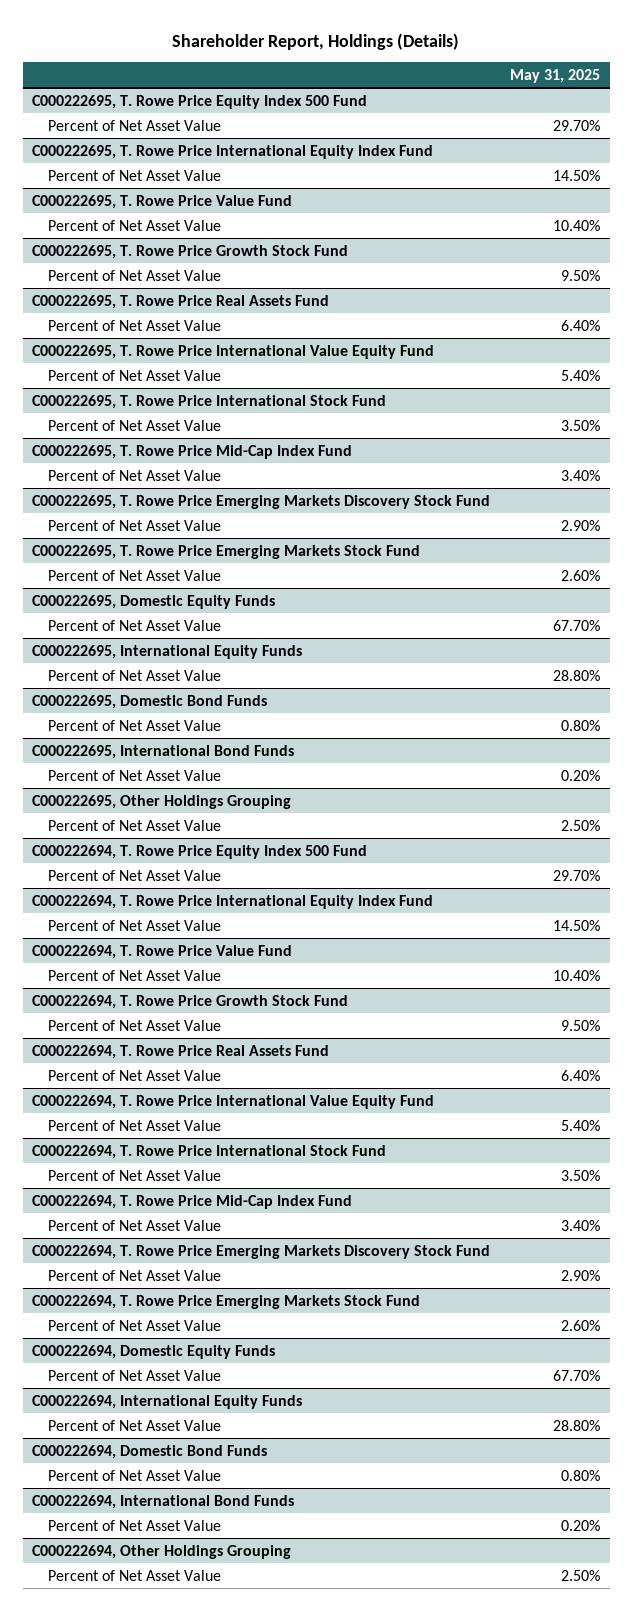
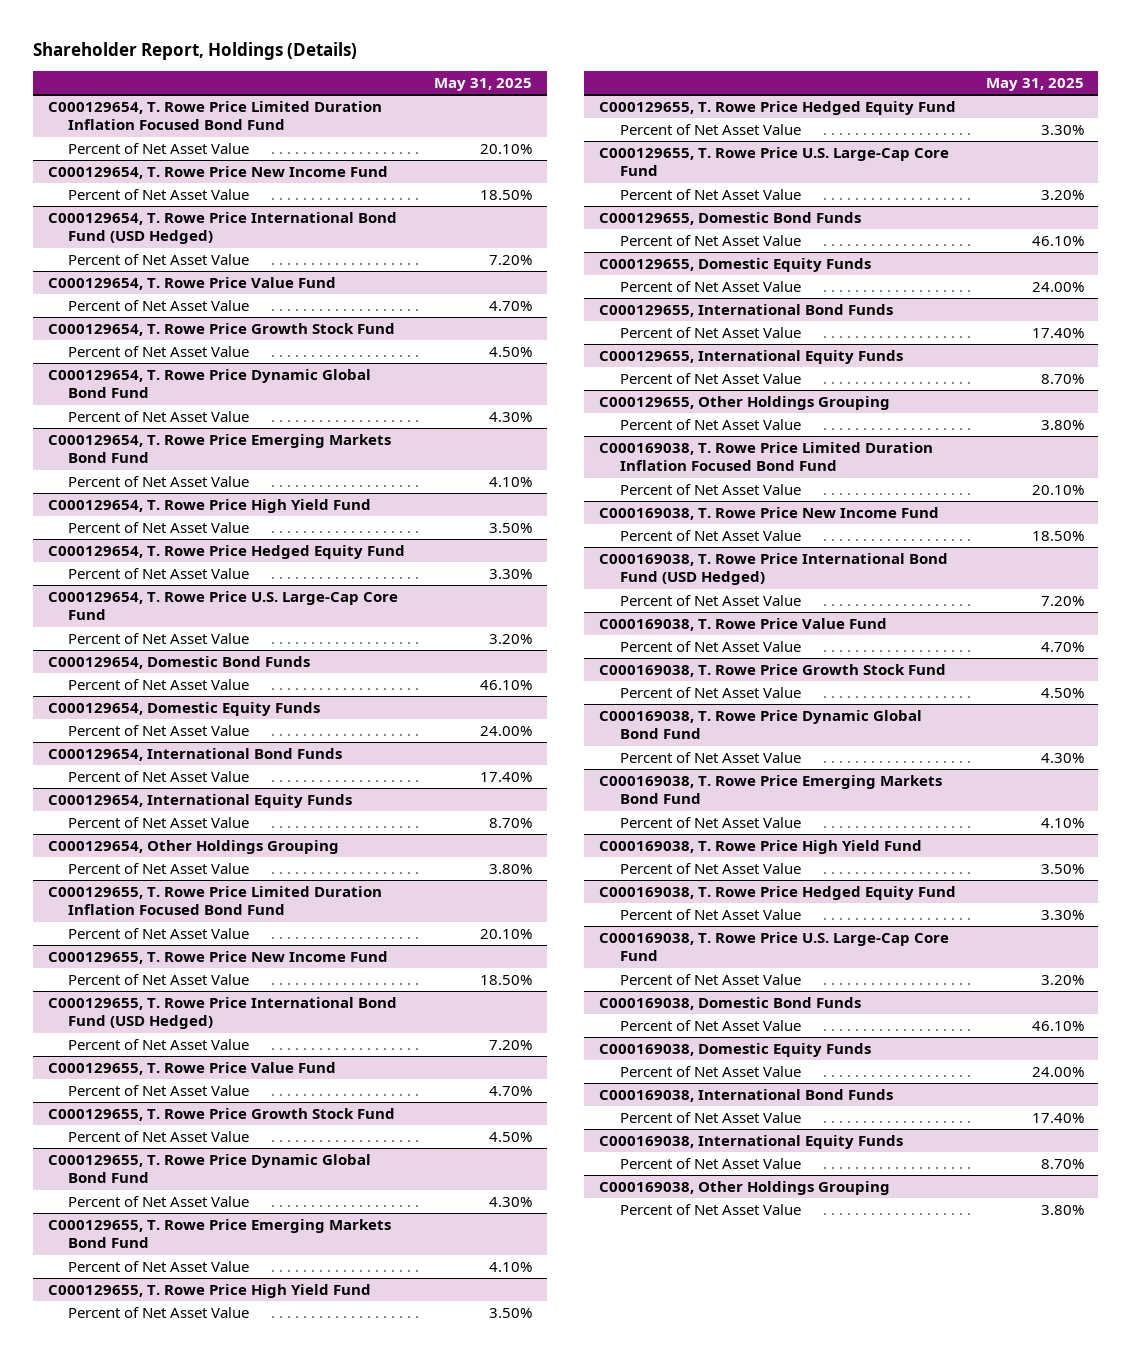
- C000222695, T. Rowe Price Equity Index 500 Fund
- Percent of Net Asset Value | 29.70%
- C000222695, T. Rowe Price International Equity Index Fund
- Percent of Net Asset Value | 14.50%
- C000222695, T. Rowe Price Value Fund
- Percent of Net Asset Value | 10.40%
- C000222695, T. Rowe Price Growth Stock Fund
- Percent of Net Asset Value | 9.50%
- C000222695, T. Rowe Price Real Assets Fund
- Percent of Net Asset Value | 6.40%
- C000222695, T. Rowe Price International Value Equity Fund
- Percent of Net Asset Value | 5.40%
- C000222695, T. Rowe Price International Stock Fund
+ C000129654, T. Rowe Price Limited Duration Inflation Focused Bond Fund
+ Percent of Net Asset Value | 20.10%
+ C000129654, T. Rowe Price New Income Fund
+ Percent of Net Asset Value | 18.50%
+ C000129654, T. Rowe Price International Bond Fund (USD Hedged)
+ Percent of Net Asset Value | 7.20%
+ C000129654, T. Rowe Price Value Fund
+ Percent of Net Asset Value | 4.70%
+ C000129654, T. Rowe Price Growth Stock Fund
+ Percent of Net Asset Value | 4.50%
+ C000129654, T. Rowe Price Dynamic Global Bond Fund
+ Percent of Net Asset Value | 4.30%
+ C000129654, T. Rowe Price Emerging Markets Bond Fund
+ Percent of Net Asset Value | 4.10%
+ C000129654, T. Rowe Price High Yield Fund
- C000222695, T. Rowe Price Mid-Cap Index Fund
- Percent of Net Asset Value | 3.40%
- C000222695, T. Rowe Price Emerging Markets Discovery Stock Fund
- Percent of Net Asset Value | 2.90%
- C000222695, T. Rowe Price Emerging Markets Stock Fund
- Percent of Net Asset Value | 2.60%
- C000222695, Domestic Equity Funds
- Percent of Net Asset Value | 67.70%
- C000222695, International Equity Funds
- Percent of Net Asset Value | 28.80%
- C000222695, Domestic Bond Funds
- Percent of Net Asset Value | 0.80%
- C000222695, International Bond Funds
- Percent of Net Asset Value | 0.20%
- C000222695, Other Holdings Grouping
- Percent of Net Asset Value | 2.50%
- C000222694, T. Rowe Price Equity Index 500 Fund
- Percent of Net Asset Value | 29.70%
- C000222694, T. Rowe Price International Equity Index Fund
- Percent of Net Asset Value | 14.50%
- C000222694, T. Rowe Price Value Fund
- Percent of Net Asset Value | 10.40%
- C000222694, T. Rowe Price Growth Stock Fund
- Percent of Net Asset Value | 9.50%
- C000222694, T. Rowe Price Real Assets Fund
- Percent of Net Asset Value | 6.40%
- C000222694, T. Rowe Price International Value Equity Fund
- Percent of Net Asset Value | 5.40%
- C000222694, T. Rowe Price International Stock Fund
+ C000129654, T. Rowe Price Hedged Equity Fund
+ Percent of Net Asset Value | 3.30%
+ C000129654, T. Rowe Price U.S. Large-Cap Core Fund
+ Percent of Net Asset Value | 3.20%
+ C000129654, Domestic Bond Funds
+ Percent of Net Asset Value | 46.10%
+ C000129654, Domestic Equity Funds
+ Percent of Net Asset Value | 24.00%
+ C000129654, International Bond Funds
+ Percent of Net Asset Value | 17.40%
+ C000129654, International Equity Funds
+ Percent of Net Asset Value | 8.70%
+ C000129654, Other Holdings Grouping
+ Percent of Net Asset Value | 3.80%
+ C000129655, T. Rowe Price Limited Duration Inflation Focused Bond Fund
+ Percent of Net Asset Value | 20.10%
+ C000129655, T. Rowe Price New Income Fund
+ Percent of Net Asset Value | 18.50%
+ C000129655, T. Rowe Price International Bond Fund (USD Hedged)
+ Percent of Net Asset Value | 7.20%
+ C000129655, T. Rowe Price Value Fund
+ Percent of Net Asset Value | 4.70%
+ C000129655, T. Rowe Price Growth Stock Fund
+ Percent of Net Asset Value | 4.50%
+ C000129655, T. Rowe Price Dynamic Global Bond Fund
+ Percent of Net Asset Value | 4.30%
+ C000129655, T. Rowe Price Emerging Markets Bond Fund
+ Percent of Net Asset Value | 4.10%
+ C000129655, T. Rowe Price High Yield Fund
- C000222694, T. Rowe Price Mid-Cap Index Fund
- Percent of Net Asset Value | 3.40%
- C000222694, T. Rowe Price Emerging Markets Discovery Stock Fund
- Percent of Net Asset Value | 2.90%
- C000222694, T. Rowe Price Emerging Markets Stock Fund
- Percent of Net Asset Value | 2.60%
- C000222694, Domestic Equity Funds
- Percent of Net Asset Value | 67.70%
- C000222694, International Equity Funds
- Percent of Net Asset Value | 28.80%
- C000222694, Domestic Bond Funds
- Percent of Net Asset Value | 0.80%
- C000222694, International Bond Funds
- Percent of Net Asset Value | 0.20%
- C000222694, Other Holdings Grouping
- Percent of Net Asset Value | 2.50%
+ C000129655, T. Rowe Price Hedged Equity Fund
+ Percent of Net Asset Value | 3.30%
+ C000129655, T. Rowe Price U.S. Large-Cap Core Fund
+ Percent of Net Asset Value | 3.20%
+ C000129655, Domestic Bond Funds
+ Percent of Net Asset Value | 46.10%
+ C000129655, Domestic Equity Funds
+ Percent of Net Asset Value | 24.00%
+ C000129655, International Bond Funds
+ Percent of Net Asset Value | 17.40%
+ C000129655, International Equity Funds
+ Percent of Net Asset Value | 8.70%
+ C000129655, Other Holdings Grouping
+ Percent of Net Asset Value | 3.80%
+ C000169038, T. Rowe Price Limited Duration Inflation Focused Bond Fund
+ Percent of Net Asset Value | 20.10%
+ C000169038, T. Rowe Price New Income Fund
+ Percent of Net Asset Value | 18.50%
+ C000169038, T. Rowe Price International Bond Fund (USD Hedged)
+ Percent of Net Asset Value | 7.20%
+ C000169038, T. Rowe Price Value Fund
+ Percent of Net Asset Value | 4.70%
+ C000169038, T. Rowe Price Growth Stock Fund
+ Percent of Net Asset Value | 4.50%
+ C000169038, T. Rowe Price Dynamic Global Bond Fund
+ Percent of Net Asset Value | 4.30%
+ C000169038, T. Rowe Price Emerging Markets Bond Fund
+ Percent of Net Asset Value | 4.10%
+ C000169038, T. Rowe Price High Yield Fund
+ Percent of Net Asset Value | 3.50%
+ C000169038, T. Rowe Price Hedged Equity Fund
+ Percent of Net Asset Value | 3.30%
+ C000169038, T. Rowe Price U.S. Large-Cap Core Fund
+ Percent of Net Asset Value | 3.20%
+ C000169038, Domestic Bond Funds
+ Percent of Net Asset Value | 46.10%
+ C000169038, Domestic Equity Funds
+ Percent of Net Asset Value | 24.00%
+ C000169038, International Bond Funds
+ Percent of Net Asset Value | 17.40%
+ C000169038, International Equity Funds
+ Percent of Net Asset Value | 8.70%
+ C000169038, Other Holdings Grouping
+ Percent of Net Asset Value | 3.80%

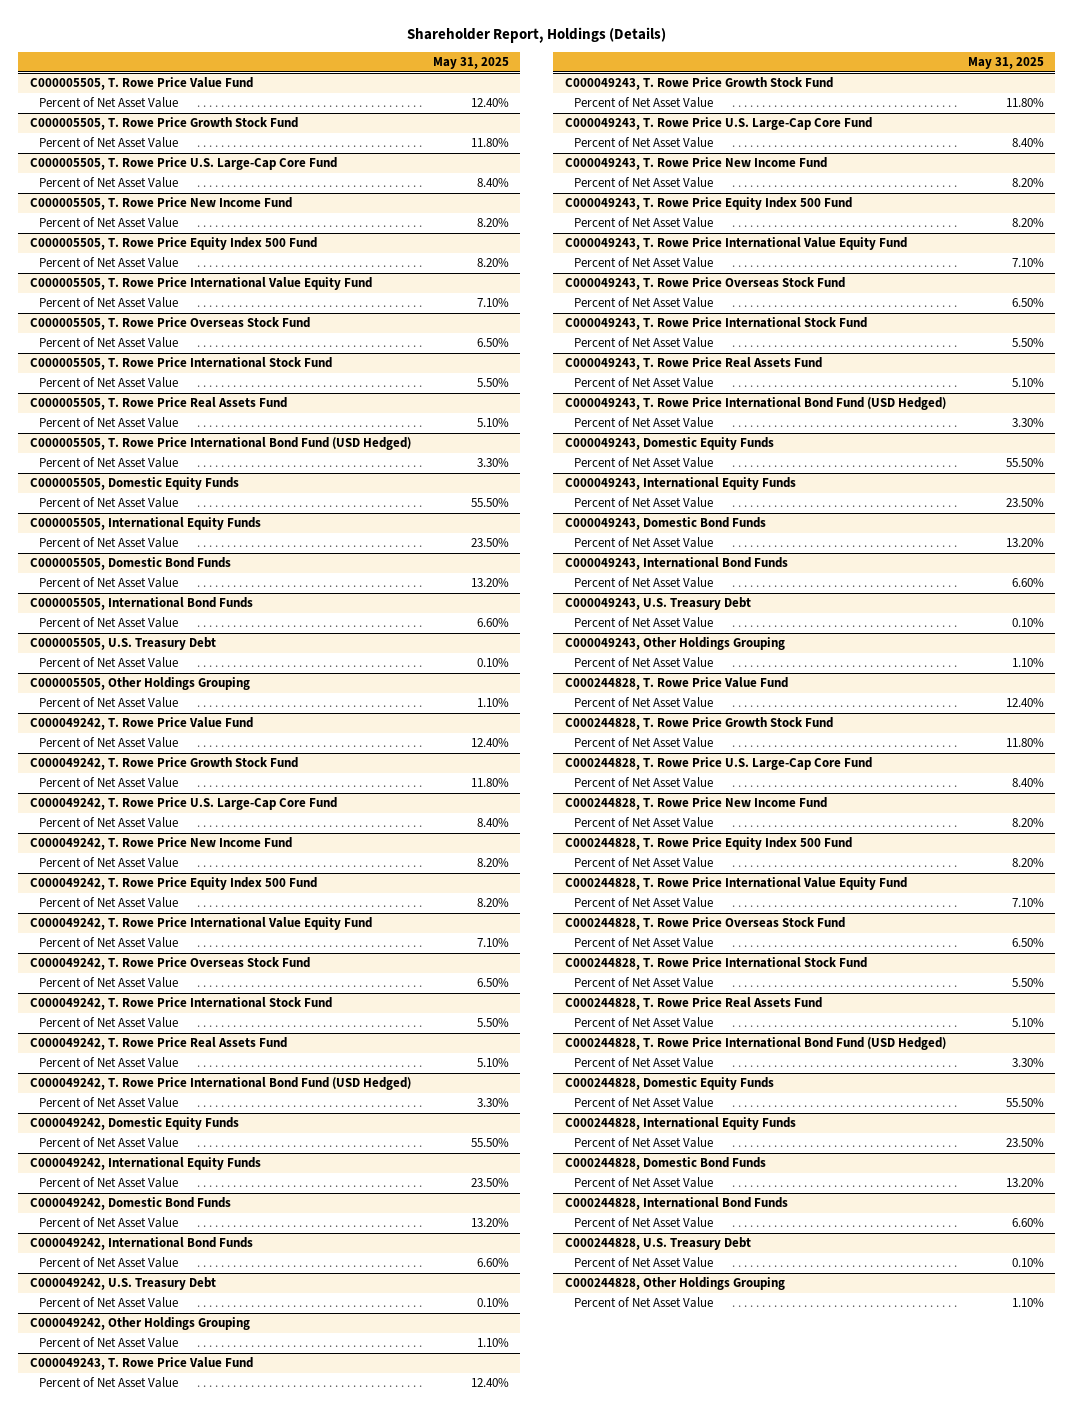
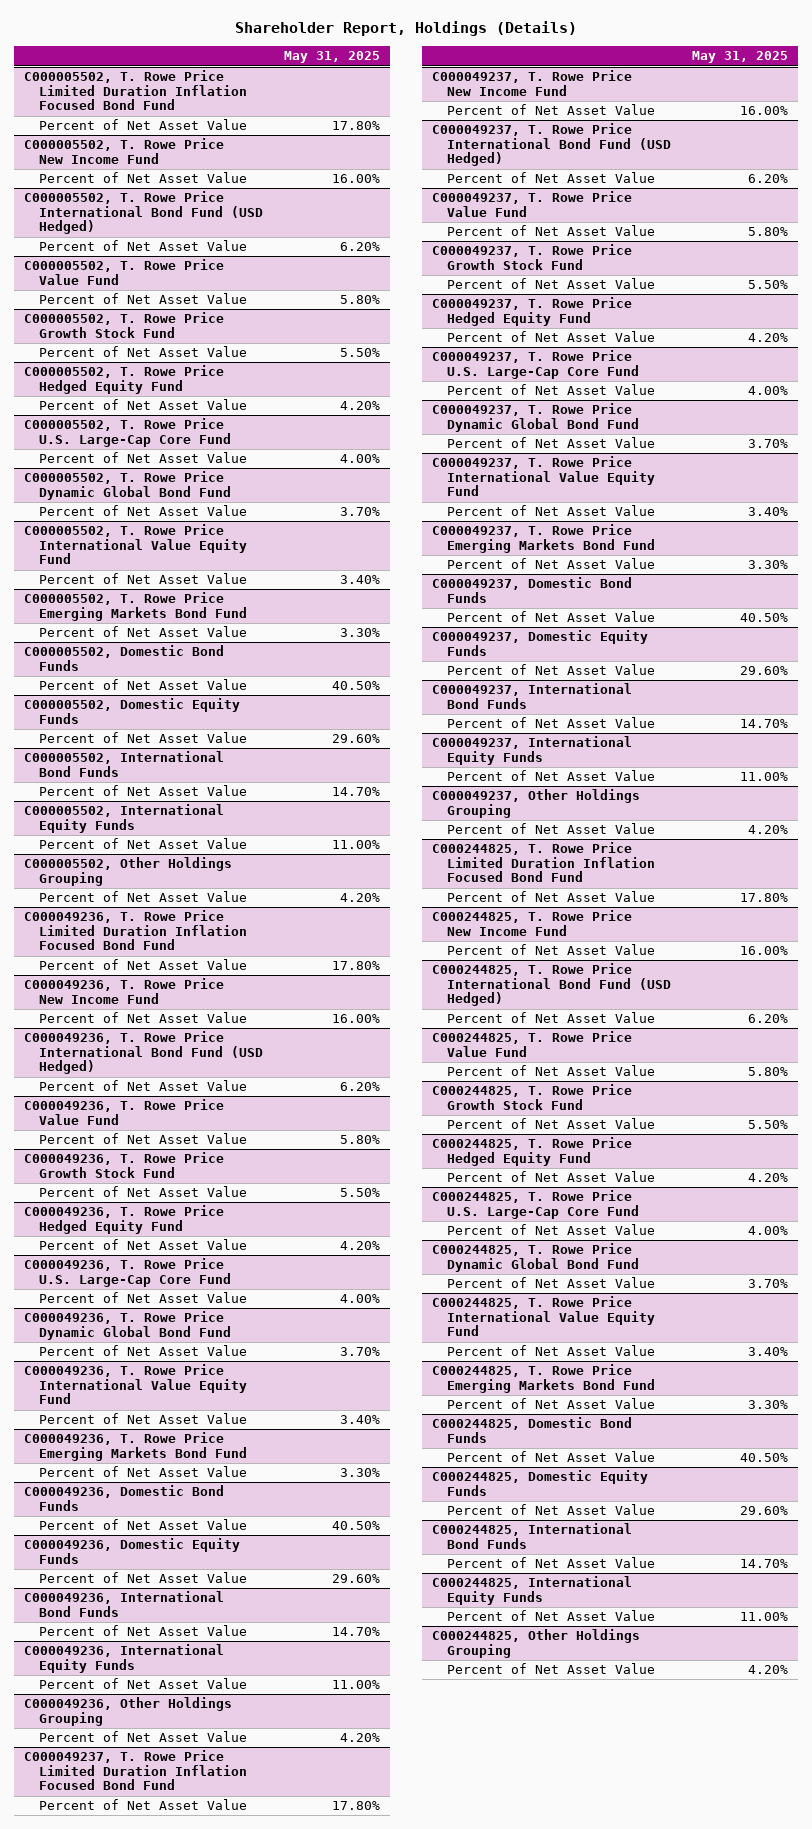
- C000005505, T. Rowe Price Value Fund
- Percent of Net Asset Value | 12.40%
- C000005505, T. Rowe Price Growth Stock Fund
- Percent of Net Asset Value | 11.80%
- C000005505, T. Rowe Price U.S. Large-Cap Core Fund
- Percent of Net Asset Value | 8.40%
- C000005505, T. Rowe Price New Income Fund
- Percent of Net Asset Value | 8.20%
- C000005505, T. Rowe Price Equity Index 500 Fund
- Percent of Net Asset Value | 8.20%
- C000005505, T. Rowe Price International Value Equity Fund
- Percent of Net Asset Value | 7.10%
- C000005505, T. Rowe Price Overseas Stock Fund
- Percent of Net Asset Value | 6.50%
- C000005505, T. Rowe Price International Stock Fund
+ C000005502, T. Rowe Price Limited Duration Inflation Focused Bond Fund
+ Percent of Net Asset Value | 17.80%
+ C000005502, T. Rowe Price New Income Fund
+ Percent of Net Asset Value | 16.00%
+ C000005502, T. Rowe Price International Bond Fund (USD Hedged)
+ Percent of Net Asset Value | 6.20%
+ C000005502, T. Rowe Price Value Fund
+ Percent of Net Asset Value | 5.80%
+ C000005502, T. Rowe Price Growth Stock Fund
- C000005505, T. Rowe Price Real Assets Fund
- Percent of Net Asset Value | 5.10%
- C000005505, T. Rowe Price International Bond Fund (USD Hedged)
+ C000005502, T. Rowe Price Hedged Equity Fund
+ Percent of Net Asset Value | 4.20%
+ C000005502, T. Rowe Price U.S. Large-Cap Core Fund
+ Percent of Net Asset Value | 4.00%
+ C000005502, T. Rowe Price Dynamic Global Bond Fund
+ Percent of Net Asset Value | 3.70%
+ C000005502, T. Rowe Price International Value Equity Fund
+ Percent of Net Asset Value | 3.40%
+ C000005502, T. Rowe Price Emerging Markets Bond Fund
- C000005505, Domestic Equity Funds
- Percent of Net Asset Value | 55.50%
- C000005505, International Equity Funds
- Percent of Net Asset Value | 23.50%
- C000005505, Domestic Bond Funds
- Percent of Net Asset Value | 13.20%
- C000005505, International Bond Funds
- Percent of Net Asset Value | 6.60%
- C000005505, U.S. Treasury Debt
- Percent of Net Asset Value | 0.10%
- C000005505, Other Holdings Grouping
- Percent of Net Asset Value | 1.10%
- C000049242, T. Rowe Price Value Fund
- Percent of Net Asset Value | 12.40%
- C000049242, T. Rowe Price Growth Stock Fund
- Percent of Net Asset Value | 11.80%
- C000049242, T. Rowe Price U.S. Large-Cap Core Fund
- Percent of Net Asset Value | 8.40%
- C000049242, T. Rowe Price New Income Fund
- Percent of Net Asset Value | 8.20%
- C000049242, T. Rowe Price Equity Index 500 Fund
- Percent of Net Asset Value | 8.20%
- C000049242, T. Rowe Price International Value Equity Fund
- Percent of Net Asset Value | 7.10%
- C000049242, T. Rowe Price Overseas Stock Fund
- Percent of Net Asset Value | 6.50%
- C000049242, T. Rowe Price International Stock Fund
+ C000005502, Domestic Bond Funds
+ Percent of Net Asset Value | 40.50%
+ C000005502, Domestic Equity Funds
+ Percent of Net Asset Value | 29.60%
+ C000005502, International Bond Funds
+ Percent of Net Asset Value | 14.70%
+ C000005502, International Equity Funds
+ Percent of Net Asset Value | 11.00%
+ C000005502, Other Holdings Grouping
+ Percent of Net Asset Value | 4.20%
+ C000049236, T. Rowe Price Limited Duration Inflation Focused Bond Fund
+ Percent of Net Asset Value | 17.80%
+ C000049236, T. Rowe Price New Income Fund
+ Percent of Net Asset Value | 16.00%
+ C000049236, T. Rowe Price International Bond Fund (USD Hedged)
+ Percent of Net Asset Value | 6.20%
+ C000049236, T. Rowe Price Value Fund
+ Percent of Net Asset Value | 5.80%
+ C000049236, T. Rowe Price Growth Stock Fund
- C000049242, T. Rowe Price Real Assets Fund
- Percent of Net Asset Value | 5.10%
- C000049242, T. Rowe Price International Bond Fund (USD Hedged)
+ C000049236, T. Rowe Price Hedged Equity Fund
+ Percent of Net Asset Value | 4.20%
+ C000049236, T. Rowe Price U.S. Large-Cap Core Fund
+ Percent of Net Asset Value | 4.00%
+ C000049236, T. Rowe Price Dynamic Global Bond Fund
+ Percent of Net Asset Value | 3.70%
+ C000049236, T. Rowe Price International Value Equity Fund
+ Percent of Net Asset Value | 3.40%
+ C000049236, T. Rowe Price Emerging Markets Bond Fund
- C000049242, Domestic Equity Funds
- Percent of Net Asset Value | 55.50%
- C000049242, International Equity Funds
- Percent of Net Asset Value | 23.50%
- C000049242, Domestic Bond Funds
- Percent of Net Asset Value | 13.20%
- C000049242, International Bond Funds
- Percent of Net Asset Value | 6.60%
- C000049242, U.S. Treasury Debt
- Percent of Net Asset Value | 0.10%
- C000049242, Other Holdings Grouping
- Percent of Net Asset Value | 1.10%
- C000049243, T. Rowe Price Value Fund
- Percent of Net Asset Value | 12.40%
- C000049243, T. Rowe Price Growth Stock Fund
- Percent of Net Asset Value | 11.80%
- C000049243, T. Rowe Price U.S. Large-Cap Core Fund
- Percent of Net Asset Value | 8.40%
- C000049243, T. Rowe Price New Income Fund
- Percent of Net Asset Value | 8.20%
- C000049243, T. Rowe Price Equity Index 500 Fund
- Percent of Net Asset Value | 8.20%
- C000049243, T. Rowe Price International Value Equity Fund
- Percent of Net Asset Value | 7.10%
- C000049243, T. Rowe Price Overseas Stock Fund
- Percent of Net Asset Value | 6.50%
- C000049243, T. Rowe Price International Stock Fund
+ C000049236, Domestic Bond Funds
+ Percent of Net Asset Value | 40.50%
+ C000049236, Domestic Equity Funds
+ Percent of Net Asset Value | 29.60%
+ C000049236, International Bond Funds
+ Percent of Net Asset Value | 14.70%
+ C000049236, International Equity Funds
+ Percent of Net Asset Value | 11.00%
+ C000049236, Other Holdings Grouping
+ Percent of Net Asset Value | 4.20%
+ C000049237, T. Rowe Price Limited Duration Inflation Focused Bond Fund
+ Percent of Net Asset Value | 17.80%
+ C000049237, T. Rowe Price New Income Fund
+ Percent of Net Asset Value | 16.00%
+ C000049237, T. Rowe Price International Bond Fund (USD Hedged)
+ Percent of Net Asset Value | 6.20%
+ C000049237, T. Rowe Price Value Fund
+ Percent of Net Asset Value | 5.80%
+ C000049237, T. Rowe Price Growth Stock Fund
- C000049243, T. Rowe Price Real Assets Fund
- Percent of Net Asset Value | 5.10%
- C000049243, T. Rowe Price International Bond Fund (USD Hedged)
+ C000049237, T. Rowe Price Hedged Equity Fund
+ Percent of Net Asset Value | 4.20%
+ C000049237, T. Rowe Price U.S. Large-Cap Core Fund
+ Percent of Net Asset Value | 4.00%
+ C000049237, T. Rowe Price Dynamic Global Bond Fund
+ Percent of Net Asset Value | 3.70%
+ C000049237, T. Rowe Price International Value Equity Fund
+ Percent of Net Asset Value | 3.40%
+ C000049237, T. Rowe Price Emerging Markets Bond Fund
- C000049243, Domestic Equity Funds
- Percent of Net Asset Value | 55.50%
- C000049243, International Equity Funds
- Percent of Net Asset Value | 23.50%
- C000049243, Domestic Bond Funds
- Percent of Net Asset Value | 13.20%
- C000049243, International Bond Funds
- Percent of Net Asset Value | 6.60%
- C000049243, U.S. Treasury Debt
- Percent of Net Asset Value | 0.10%
- C000049243, Other Holdings Grouping
- Percent of Net Asset Value | 1.10%
- C000244828, T. Rowe Price Value Fund
- Percent of Net Asset Value | 12.40%
- C000244828, T. Rowe Price Growth Stock Fund
- Percent of Net Asset Value | 11.80%
- C000244828, T. Rowe Price U.S. Large-Cap Core Fund
- Percent of Net Asset Value | 8.40%
- C000244828, T. Rowe Price New Income Fund
- Percent of Net Asset Value | 8.20%
- C000244828, T. Rowe Price Equity Index 500 Fund
- Percent of Net Asset Value | 8.20%
- C000244828, T. Rowe Price International Value Equity Fund
- Percent of Net Asset Value | 7.10%
- C000244828, T. Rowe Price Overseas Stock Fund
- Percent of Net Asset Value | 6.50%
- C000244828, T. Rowe Price International Stock Fund
+ C000049237, Domestic Bond Funds
+ Percent of Net Asset Value | 40.50%
+ C000049237, Domestic Equity Funds
+ Percent of Net Asset Value | 29.60%
+ C000049237, International Bond Funds
+ Percent of Net Asset Value | 14.70%
+ C000049237, International Equity Funds
+ Percent of Net Asset Value | 11.00%
+ C000049237, Other Holdings Grouping
+ Percent of Net Asset Value | 4.20%
+ C000244825, T. Rowe Price Limited Duration Inflation Focused Bond Fund
+ Percent of Net Asset Value | 17.80%
+ C000244825, T. Rowe Price New Income Fund
+ Percent of Net Asset Value | 16.00%
+ C000244825, T. Rowe Price International Bond Fund (USD Hedged)
+ Percent of Net Asset Value | 6.20%
+ C000244825, T. Rowe Price Value Fund
+ Percent of Net Asset Value | 5.80%
+ C000244825, T. Rowe Price Growth Stock Fund
- C000244828, T. Rowe Price Real Assets Fund
- Percent of Net Asset Value | 5.10%
- C000244828, T. Rowe Price International Bond Fund (USD Hedged)
+ C000244825, T. Rowe Price Hedged Equity Fund
+ Percent of Net Asset Value | 4.20%
+ C000244825, T. Rowe Price U.S. Large-Cap Core Fund
+ Percent of Net Asset Value | 4.00%
+ C000244825, T. Rowe Price Dynamic Global Bond Fund
+ Percent of Net Asset Value | 3.70%
+ C000244825, T. Rowe Price International Value Equity Fund
+ Percent of Net Asset Value | 3.40%
+ C000244825, T. Rowe Price Emerging Markets Bond Fund
- C000244828, Domestic Equity Funds
- Percent of Net Asset Value | 55.50%
- C000244828, International Equity Funds
- Percent of Net Asset Value | 23.50%
- C000244828, Domestic Bond Funds
- Percent of Net Asset Value | 13.20%
- C000244828, International Bond Funds
- Percent of Net Asset Value | 6.60%
- C000244828, U.S. Treasury Debt
- Percent of Net Asset Value | 0.10%
- C000244828, Other Holdings Grouping
- Percent of Net Asset Value | 1.10%
+ C000244825, Domestic Bond Funds
+ Percent of Net Asset Value | 40.50%
+ C000244825, Domestic Equity Funds
+ Percent of Net Asset Value | 29.60%
+ C000244825, International Bond Funds
+ Percent of Net Asset Value | 14.70%
+ C000244825, International Equity Funds
+ Percent of Net Asset Value | 11.00%
+ C000244825, Other Holdings Grouping
+ Percent of Net Asset Value | 4.20%

